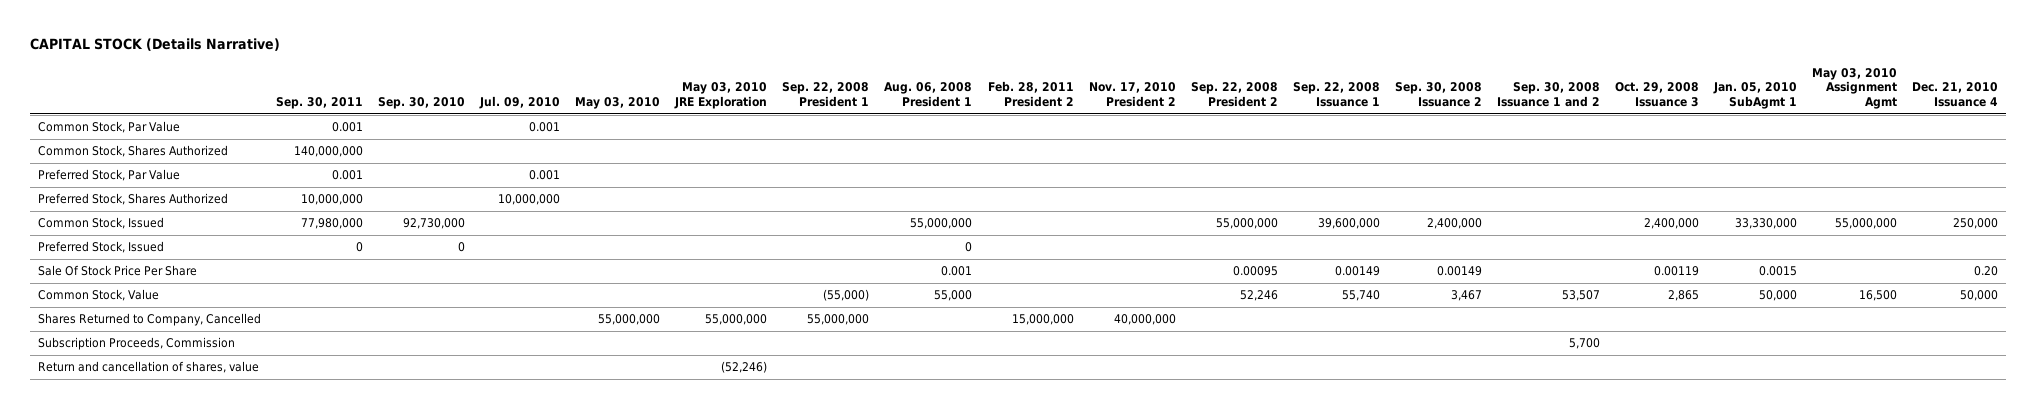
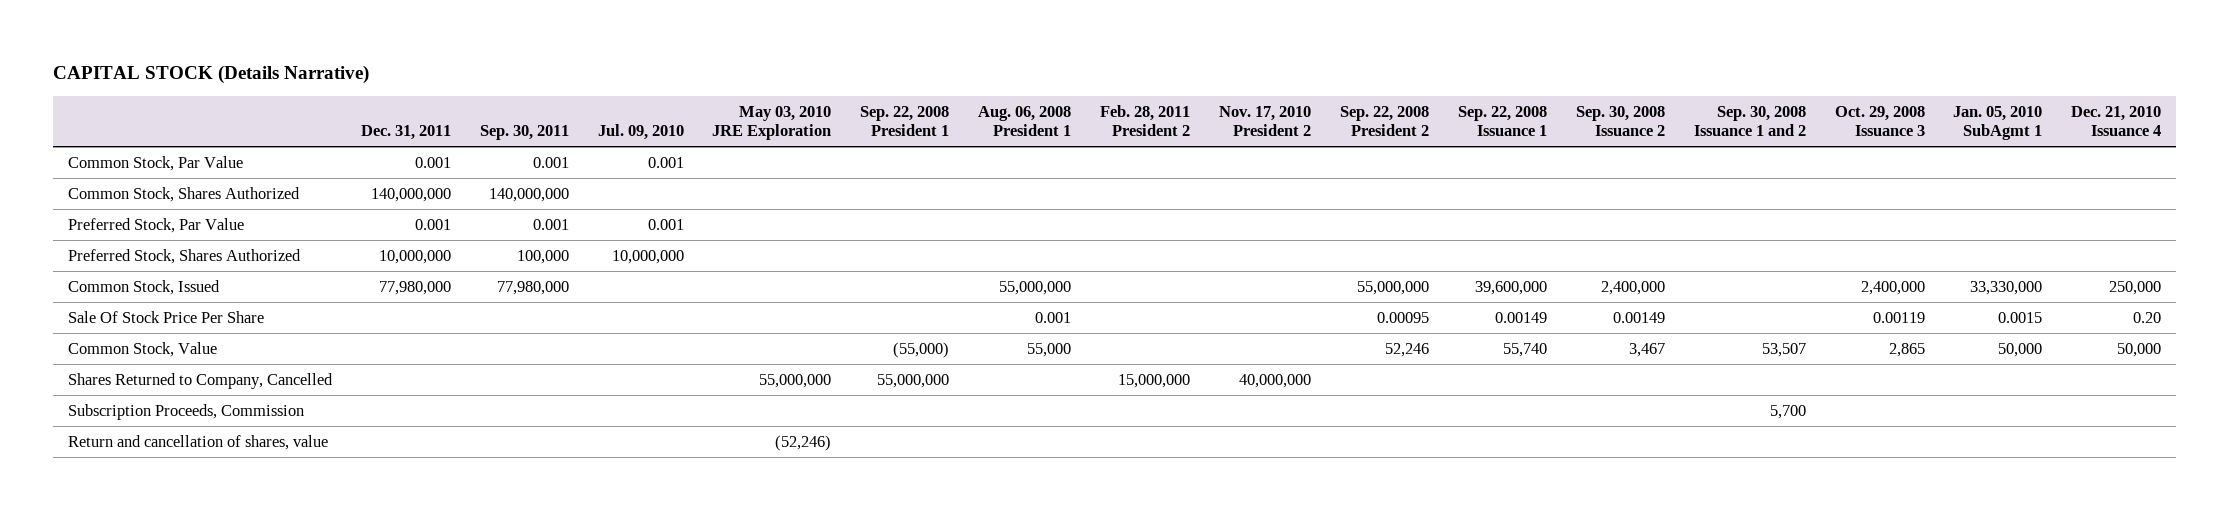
- | Sep. 30, 2011 | Sep. 30, 2010 | Jul. 09, 2010 | May 03, 2010 | May 03, 2010 JRE Exploration | Sep. 22, 2008 President 1 | Aug. 06, 2008 President 1 | Feb. 28, 2011 President 2 | Nov. 17, 2010 President 2 | Sep. 22, 2008 President 2 | Sep. 22, 2008 Issuance 1 | Sep. 30, 2008 Issuance 2 | Sep. 30, 2008 Issuance 1 and 2 | Oct. 29, 2008 Issuance 3 | Jan. 05, 2010 SubAgmt 1 | May 03, 2010 Assignment Agmt | Dec. 21, 2010 Issuance 4
+ | Dec. 31, 2011 | Sep. 30, 2011 | Jul. 09, 2010 | May 03, 2010 JRE Exploration | Sep. 22, 2008 President 1 | Aug. 06, 2008 President 1 | Feb. 28, 2011 President 2 | Nov. 17, 2010 President 2 | Sep. 22, 2008 President 2 | Sep. 22, 2008 Issuance 1 | Sep. 30, 2008 Issuance 2 | Sep. 30, 2008 Issuance 1 and 2 | Oct. 29, 2008 Issuance 3 | Jan. 05, 2010 SubAgmt 1 | Dec. 21, 2010 Issuance 4
- Preferred Stock, Shares Authorized | 10,000,000 | | 10,000,000 | | | | | | | | | | | | | |
+ Preferred Stock, Shares Authorized | 10,000,000 | 100,000 | 10,000,000 | | | | | | | | | | | |
- Preferred Stock, Issued | 0 | 0 | | | | | 0 | | | | | | | | | |

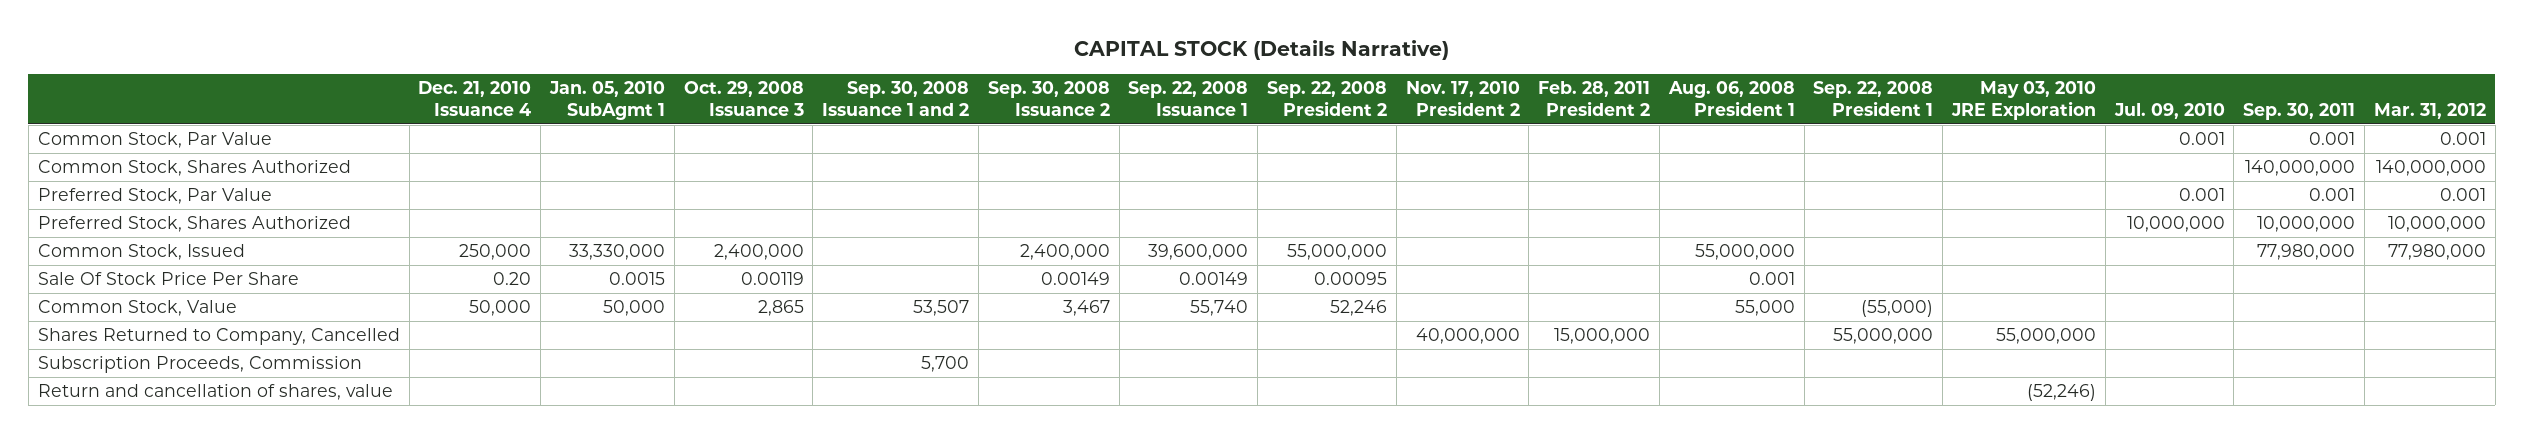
- | Dec. 31, 2011 | Sep. 30, 2011 | Jul. 09, 2010 | May 03, 2010 JRE Exploration | Sep. 22, 2008 President 1 | Aug. 06, 2008 President 1 | Feb. 28, 2011 President 2 | Nov. 17, 2010 President 2 | Sep. 22, 2008 President 2 | Sep. 22, 2008 Issuance 1 | Sep. 30, 2008 Issuance 2 | Sep. 30, 2008 Issuance 1 and 2 | Oct. 29, 2008 Issuance 3 | Jan. 05, 2010 SubAgmt 1 | Dec. 21, 2010 Issuance 4
+ | Dec. 21, 2010 Issuance 4 | Jan. 05, 2010 SubAgmt 1 | Oct. 29, 2008 Issuance 3 | Sep. 30, 2008 Issuance 1 and 2 | Sep. 30, 2008 Issuance 2 | Sep. 22, 2008 Issuance 1 | Sep. 22, 2008 President 2 | Nov. 17, 2010 President 2 | Feb. 28, 2011 President 2 | Aug. 06, 2008 President 1 | Sep. 22, 2008 President 1 | May 03, 2010 JRE Exploration | Jul. 09, 2010 | Sep. 30, 2011 | Mar. 31, 2012
- Preferred Stock, Shares Authorized | 10,000,000 | 100,000 | 10,000,000 | | | | | | | | | | | |
+ Preferred Stock, Shares Authorized | | | | | | | | | | | | | 10,000,000 | 10,000,000 | 10,000,000

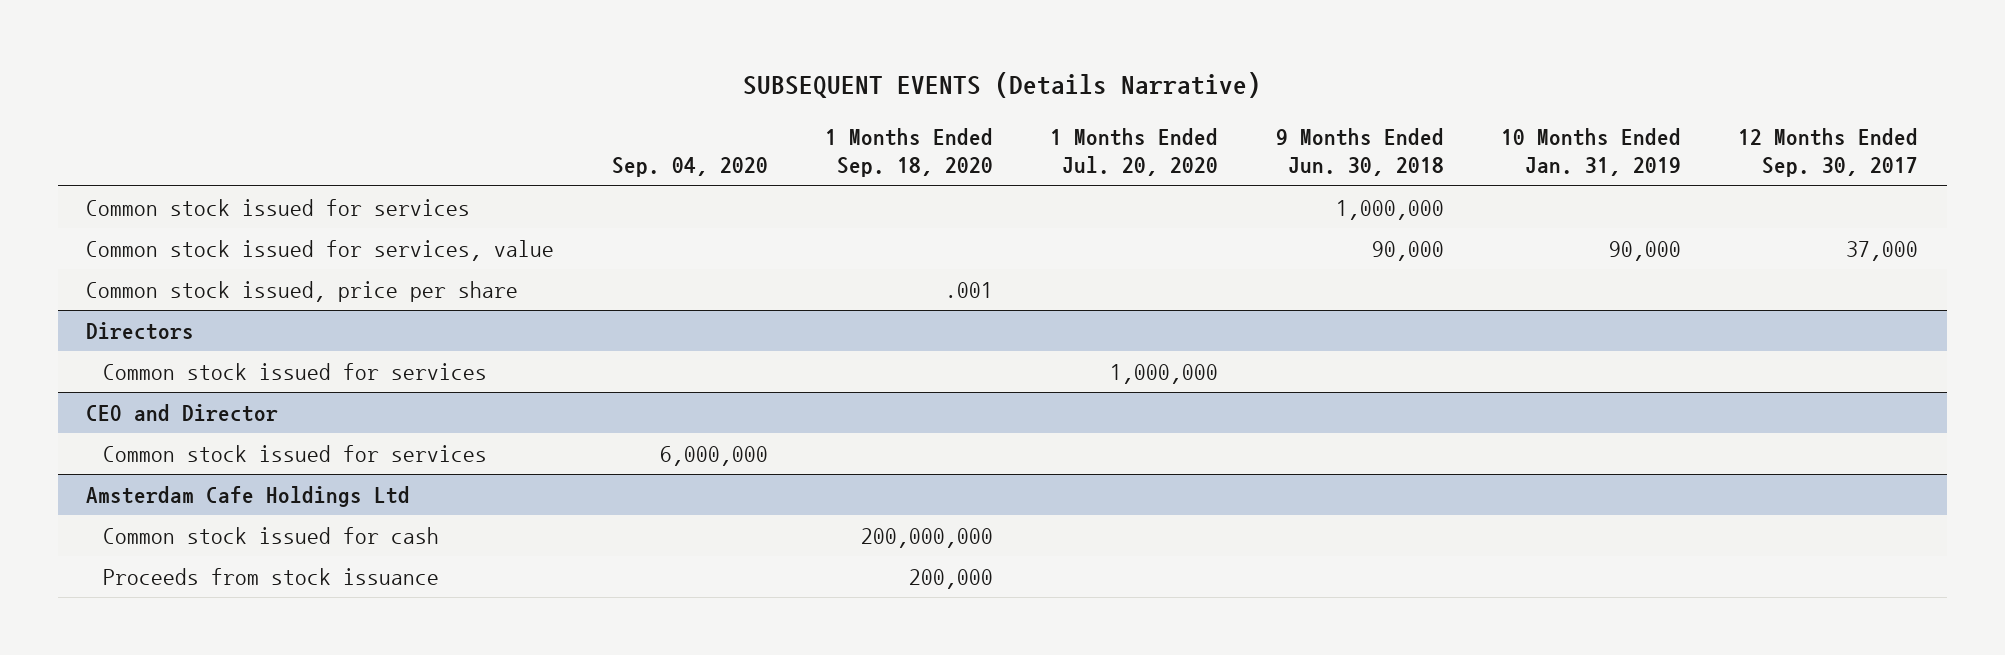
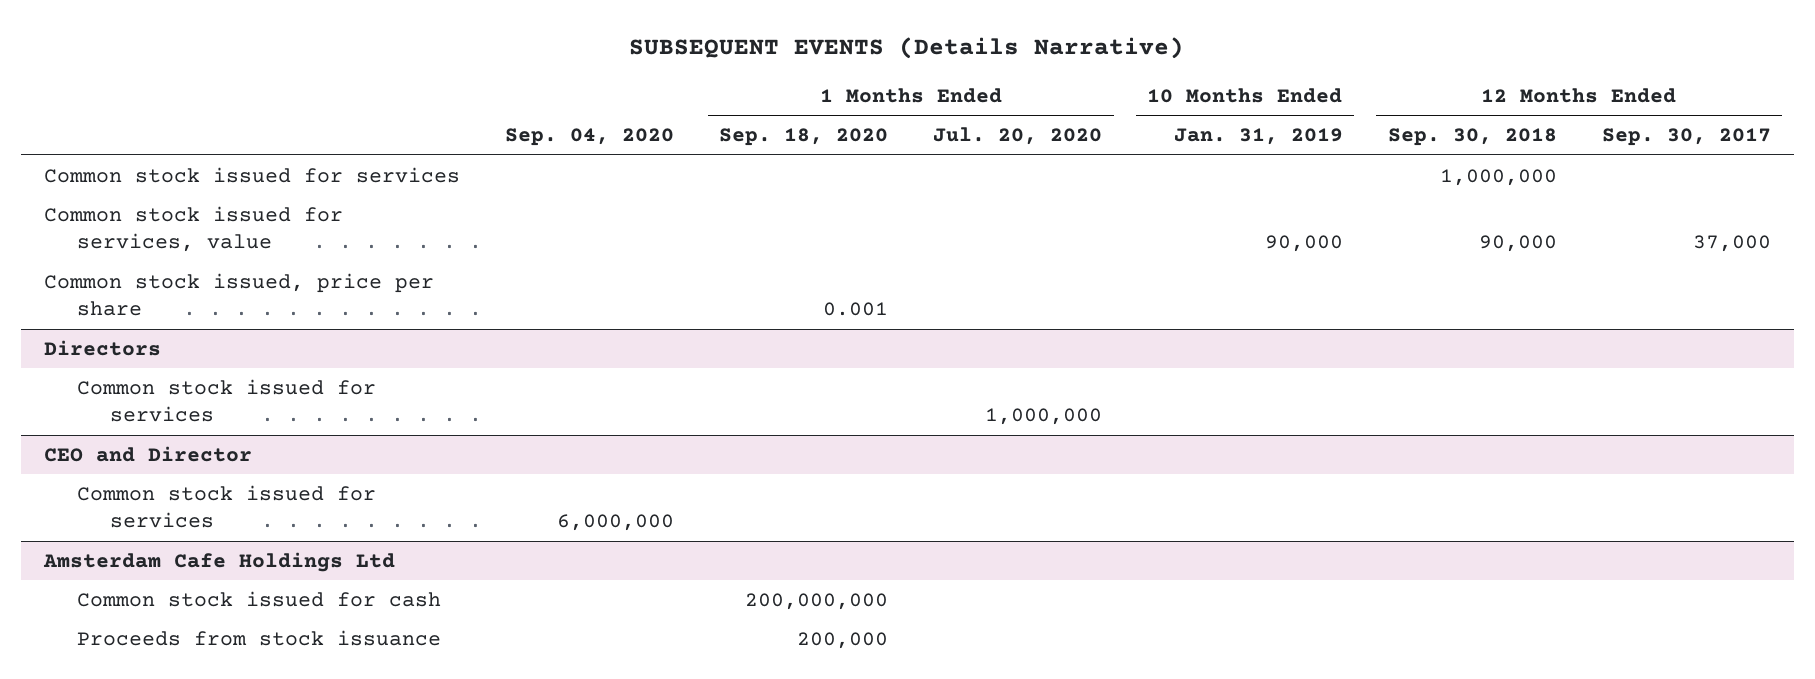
- | Sep. 04, 2020 | 1 Months Ended Sep. 18, 2020 | 1 Months Ended Jul. 20, 2020 | 9 Months Ended Jun. 30, 2018 | 10 Months Ended Jan. 31, 2019 | 12 Months Ended Sep. 30, 2017
+ | Sep. 04, 2020 | 1 Months Ended Sep. 18, 2020 | 1 Months Ended Jul. 20, 2020 | 10 Months Ended Jan. 31, 2019 | 12 Months Ended Sep. 30, 2018 | 12 Months Ended Sep. 30, 2017
- Common stock issued, price per share | | .001 | | | |
+ Common stock issued, price per share | | 0.001 | | | |

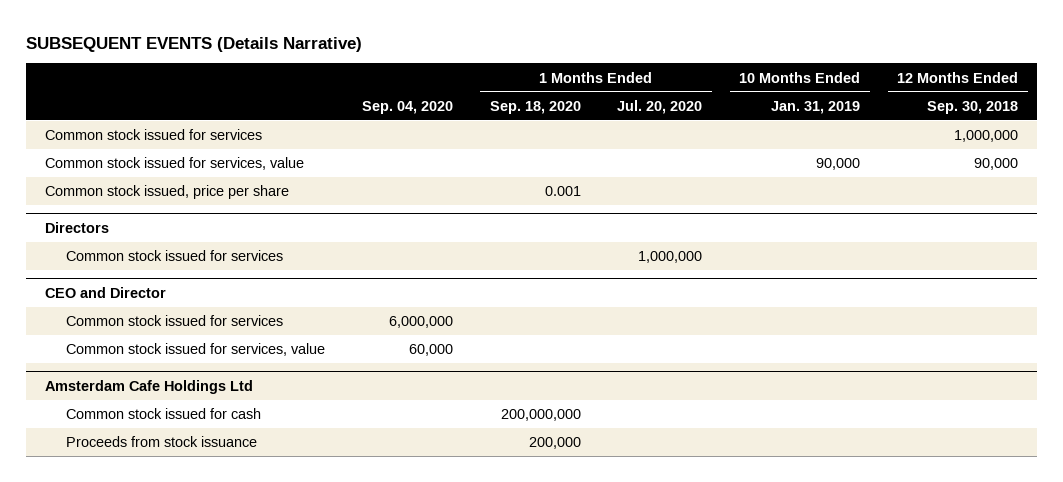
- | Sep. 04, 2020 | 1 Months Ended Sep. 18, 2020 | 1 Months Ended Jul. 20, 2020 | 10 Months Ended Jan. 31, 2019 | 12 Months Ended Sep. 30, 2018 | 12 Months Ended Sep. 30, 2017
+ | Sep. 04, 2020 | 1 Months Ended Sep. 18, 2020 | 1 Months Ended Jul. 20, 2020 | 10 Months Ended Jan. 31, 2019 | 12 Months Ended Sep. 30, 2018
@ CEO and Director
+ Common stock issued for services, value | 60,000 | | | |

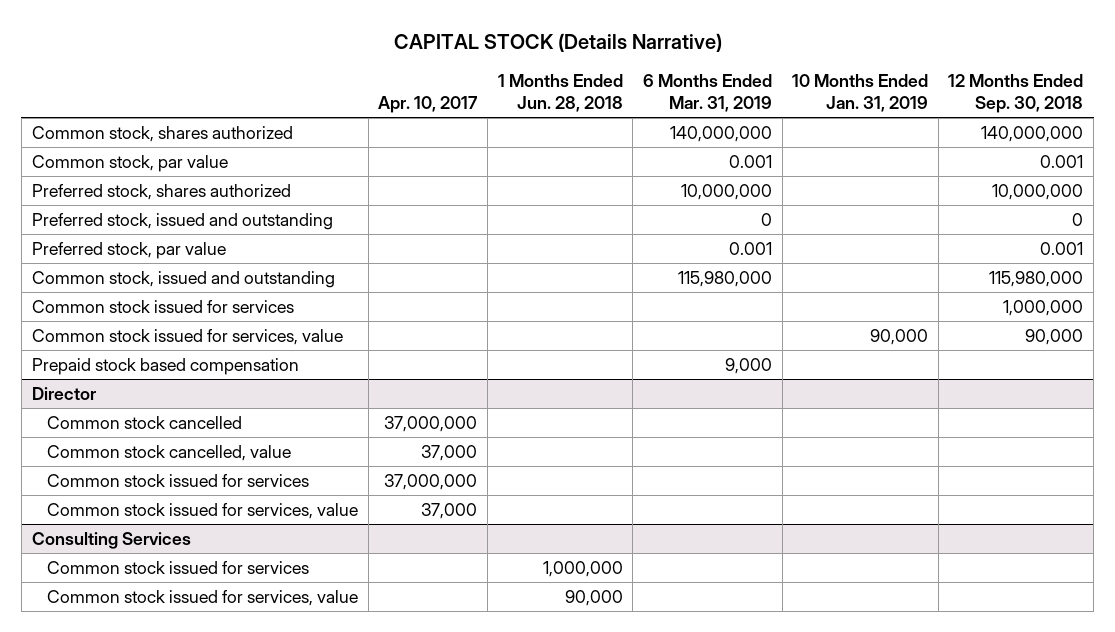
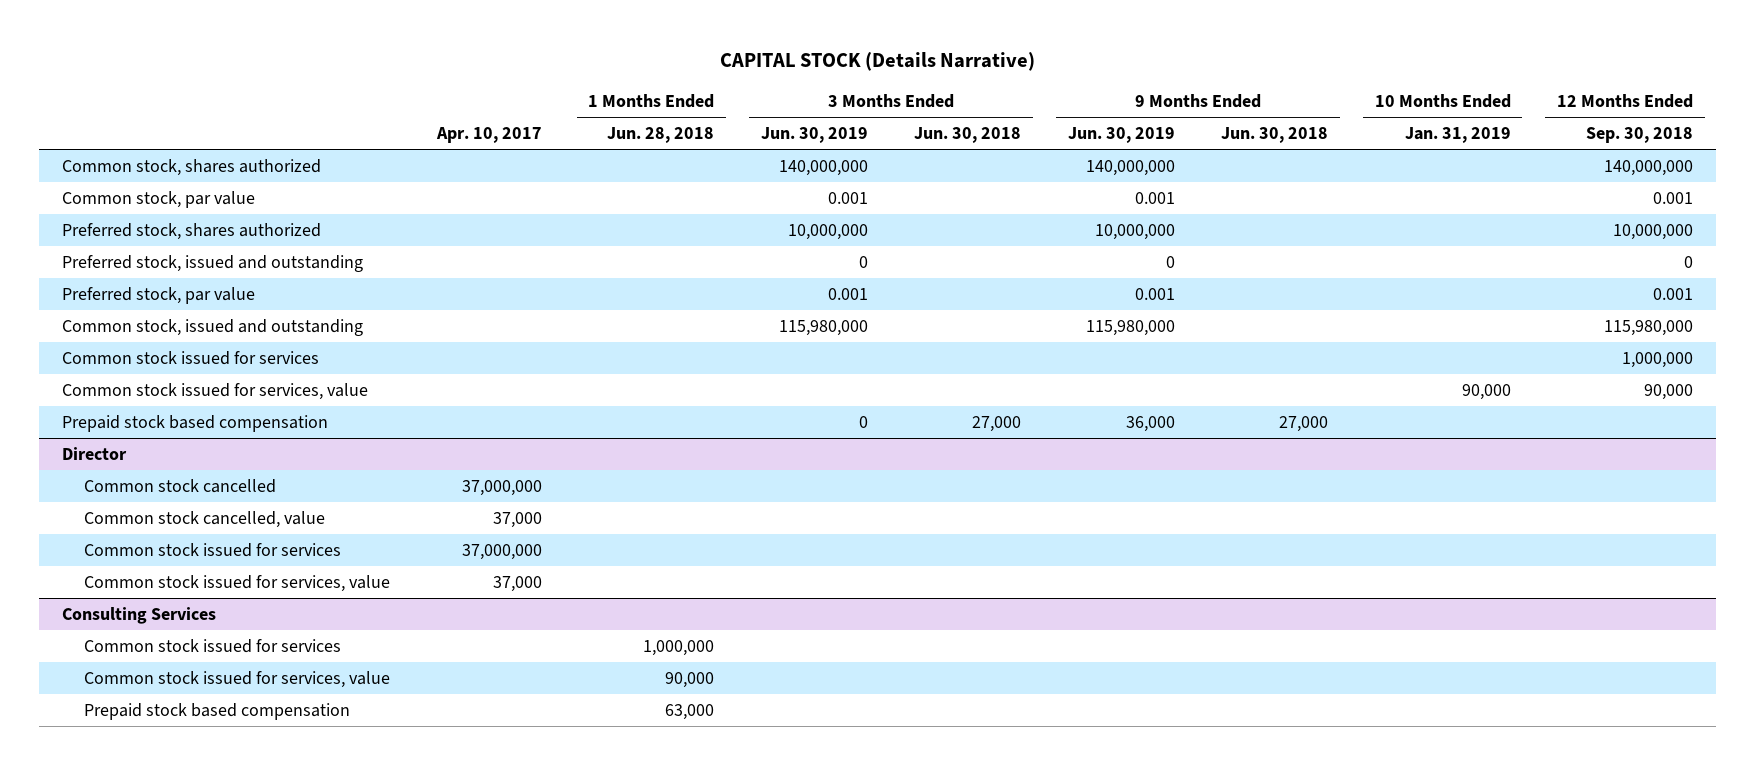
- | Apr. 10, 2017 | 1 Months Ended Jun. 28, 2018 | 6 Months Ended Mar. 31, 2019 | 10 Months Ended Jan. 31, 2019 | 12 Months Ended Sep. 30, 2018
+ | Apr. 10, 2017 | 1 Months Ended Jun. 28, 2018 | 3 Months Ended Jun. 30, 2019 | 3 Months Ended Jun. 30, 2018 | 9 Months Ended Jun. 30, 2019 | 9 Months Ended Jun. 30, 2018 | 10 Months Ended Jan. 31, 2019 | 12 Months Ended Sep. 30, 2018
@ Consulting Services
+ Prepaid stock based compensation | | 63,000 | | | | | |

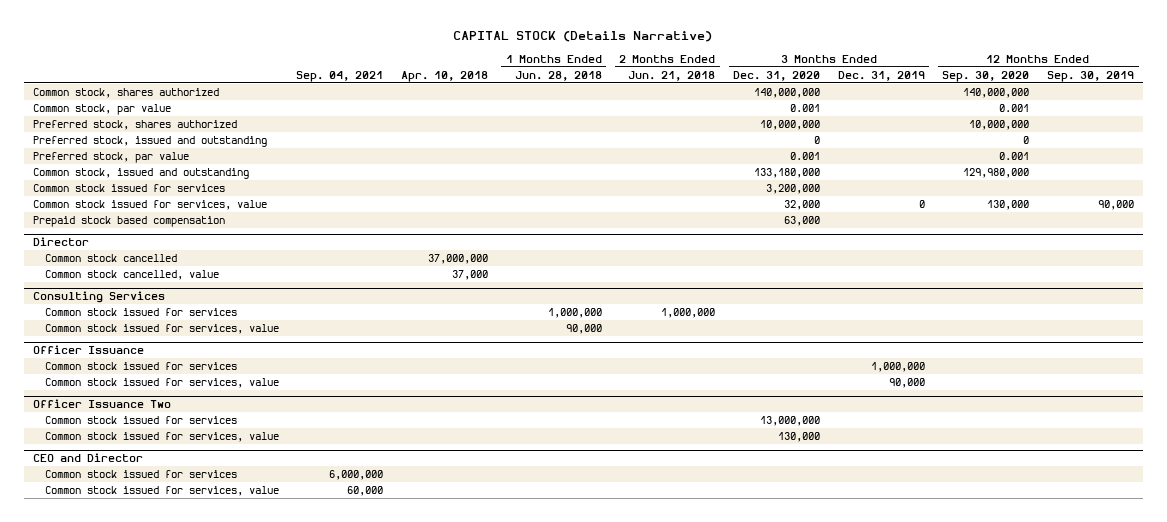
- | Apr. 10, 2017 | 1 Months Ended Jun. 28, 2018 | 3 Months Ended Jun. 30, 2019 | 3 Months Ended Jun. 30, 2018 | 9 Months Ended Jun. 30, 2019 | 9 Months Ended Jun. 30, 2018 | 10 Months Ended Jan. 31, 2019 | 12 Months Ended Sep. 30, 2018
+ | Sep. 04, 2021 | Apr. 10, 2018 | 1 Months Ended Jun. 28, 2018 | 2 Months Ended Jun. 21, 2018 | 3 Months Ended Dec. 31, 2020 | 3 Months Ended Dec. 31, 2019 | 12 Months Ended Sep. 30, 2020 | 12 Months Ended Sep. 30, 2019
@ Director
- Common stock issued for services | 37,000,000 | | | | | | |
- Common stock issued for services, value | 37,000 | | | | | | |
@ Consulting Services
- Prepaid stock based compensation | | 63,000 | | | | | |
+ Officer Issuance
+ Common stock issued for services | | | | | | 1,000,000 | |
+ Common stock issued for services, value | | | | | | 90,000 | |
+ Officer Issuance Two
+ Common stock issued for services | | | | | 13,000,000 | | |
+ Common stock issued for services, value | | | | | 130,000 | | |
+ CEO and Director
+ Common stock issued for services | 6,000,000 | | | | | | |
+ Common stock issued for services, value | 60,000 | | | | | | |

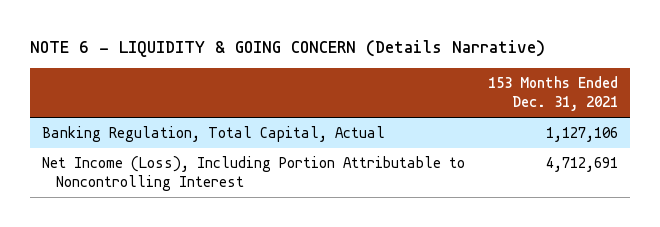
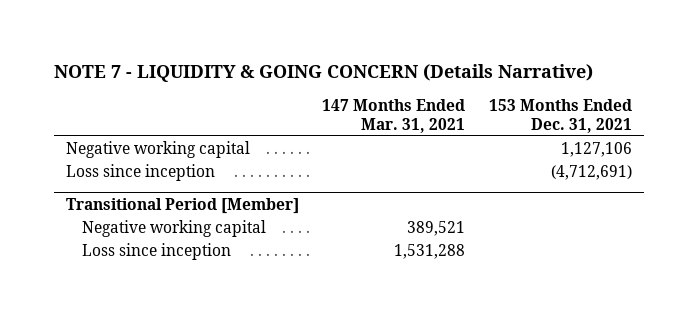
- NOTE 6 - LIQUIDITY & GOING CONCERN (Details Narrative)
+ NOTE 7 - LIQUIDITY & GOING CONCERN (Details Narrative)
- | 153 Months Ended Dec. 31, 2021
+ | 147 Months Ended Mar. 31, 2021 | 153 Months Ended Dec. 31, 2021
- Banking Regulation, Total Capital, Actual | 1,127,106
- Net Income (Loss), Including Portion Attributable to Noncontrolling Interest | 4,712,691
+ Negative working capital | | 1,127,106
+ Loss since inception | | (4,712,691)
+ Transitional Period [Member]
+ Negative working capital | 389,521 |
+ Loss since inception | 1,531,288 |

